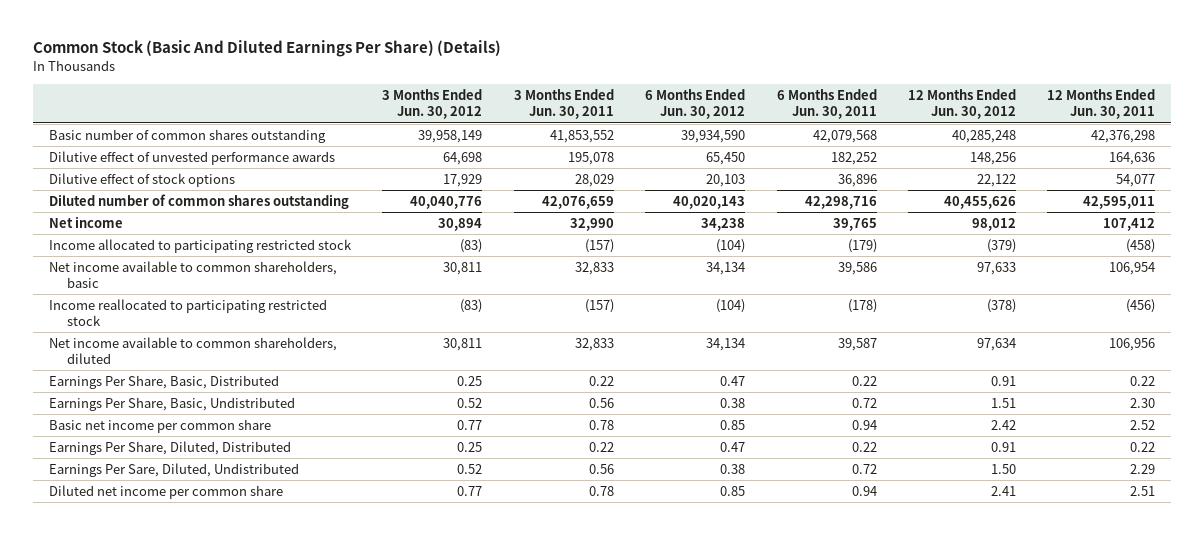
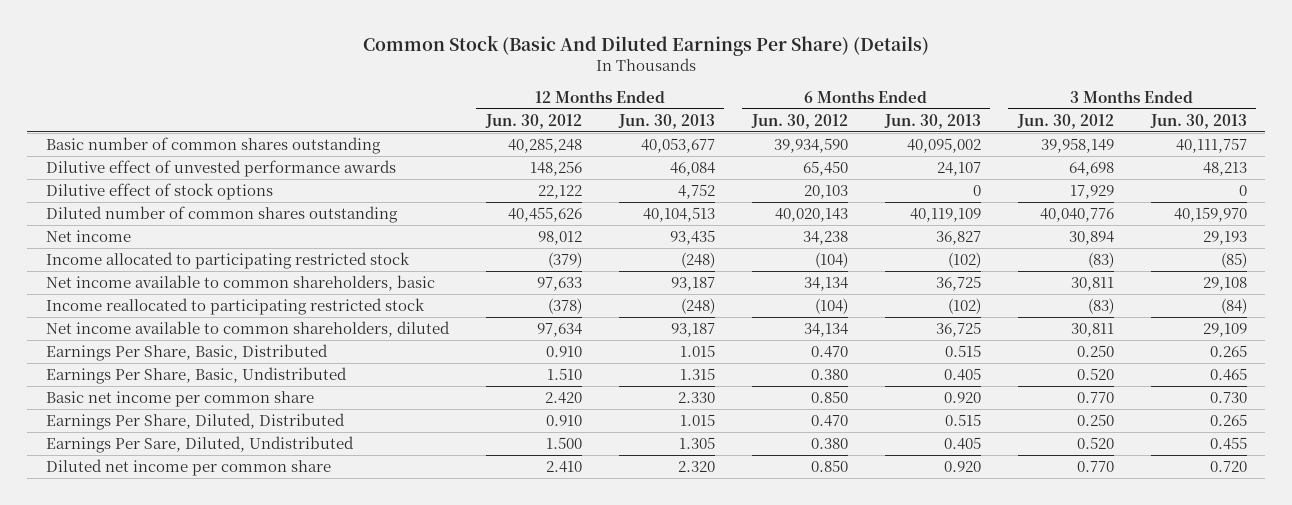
- | 3 Months Ended Jun. 30, 2012 | 3 Months Ended Jun. 30, 2011 | 6 Months Ended Jun. 30, 2012 | 6 Months Ended Jun. 30, 2011 | 12 Months Ended Jun. 30, 2012 | 12 Months Ended Jun. 30, 2011
+ | 12 Months Ended Jun. 30, 2012 | 12 Months Ended Jun. 30, 2013 | 6 Months Ended Jun. 30, 2012 | 6 Months Ended Jun. 30, 2013 | 3 Months Ended Jun. 30, 2012 | 3 Months Ended Jun. 30, 2013
- Earnings Per Share, Basic, Distributed | 0.25 | 0.22 | 0.47 | 0.22 | 0.91 | 0.22
- Earnings Per Share, Basic, Undistributed | 0.52 | 0.56 | 0.38 | 0.72 | 1.51 | 2.30
- Basic net income per common share | 0.77 | 0.78 | 0.85 | 0.94 | 2.42 | 2.52
- Earnings Per Share, Diluted, Distributed | 0.25 | 0.22 | 0.47 | 0.22 | 0.91 | 0.22
- Earnings Per Sare, Diluted, Undistributed | 0.52 | 0.56 | 0.38 | 0.72 | 1.50 | 2.29
- Diluted net income per common share | 0.77 | 0.78 | 0.85 | 0.94 | 2.41 | 2.51
+ Earnings Per Share, Basic, Distributed | 0.910 | 1.015 | 0.470 | 0.515 | 0.250 | 0.265
+ Earnings Per Share, Basic, Undistributed | 1.510 | 1.315 | 0.380 | 0.405 | 0.520 | 0.465
+ Basic net income per common share | 2.420 | 2.330 | 0.850 | 0.920 | 0.770 | 0.730
+ Earnings Per Share, Diluted, Distributed | 0.910 | 1.015 | 0.470 | 0.515 | 0.250 | 0.265
+ Earnings Per Sare, Diluted, Undistributed | 1.500 | 1.305 | 0.380 | 0.405 | 0.520 | 0.455
+ Diluted net income per common share | 2.410 | 2.320 | 0.850 | 0.920 | 0.770 | 0.720

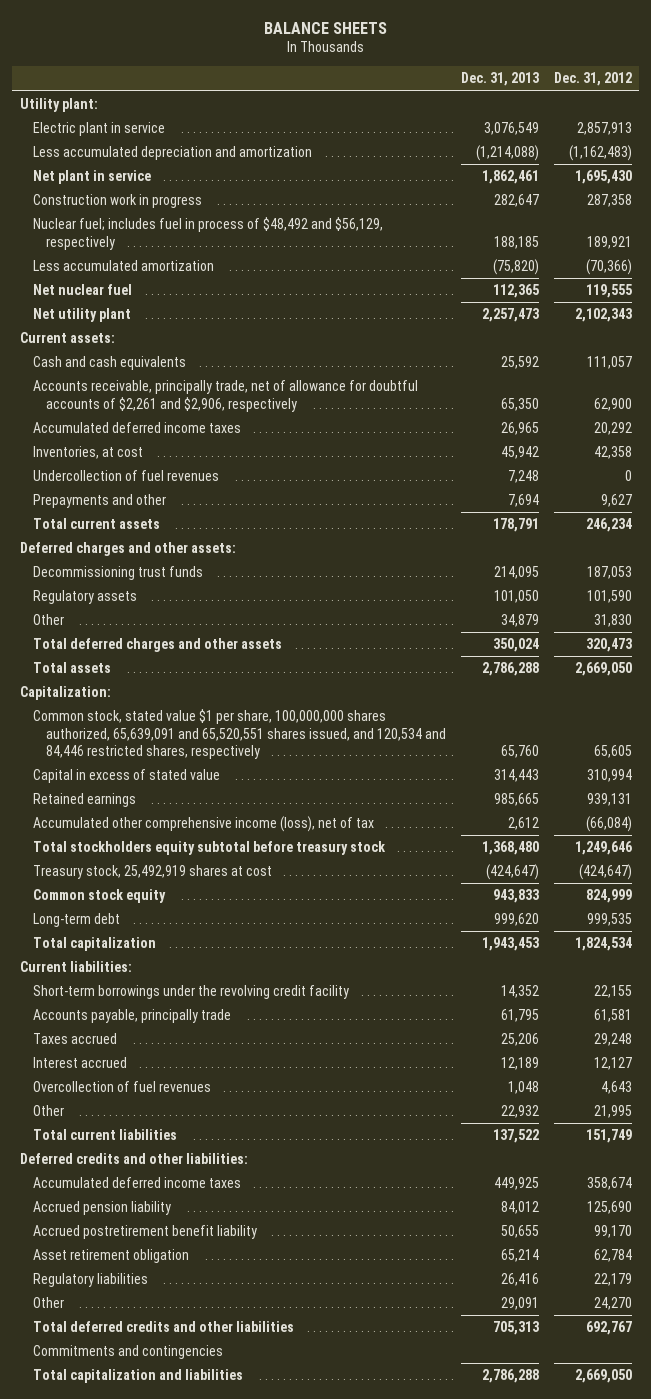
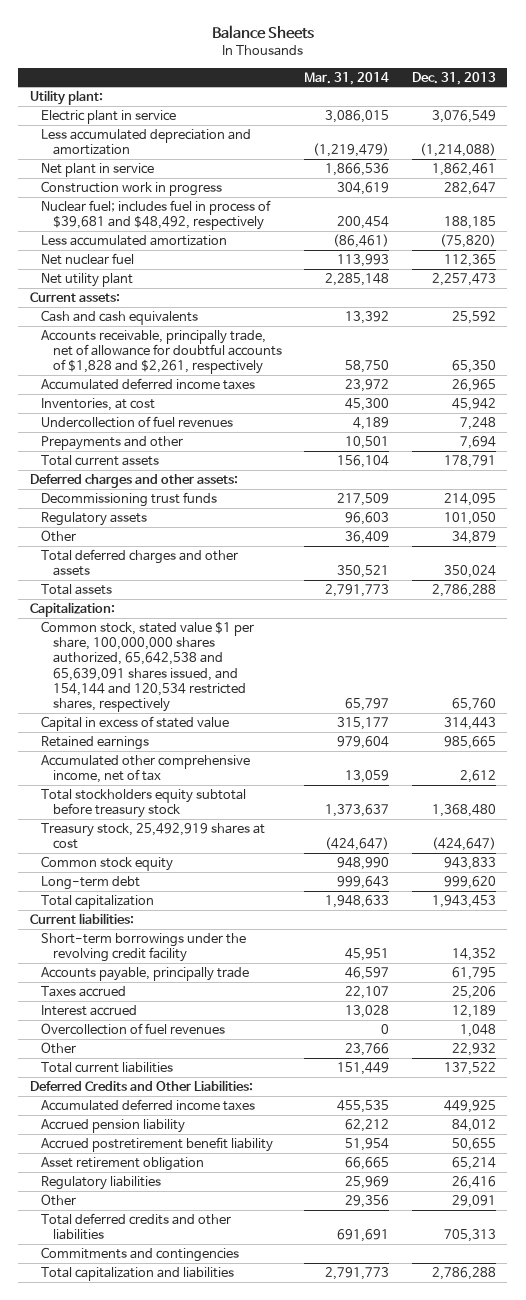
- BALANCE SHEETS
+ Balance Sheets
- | Dec. 31, 2013 | Dec. 31, 2012
+ | Mar. 31, 2014 | Dec. 31, 2013
- Nuclear fuel; includes fuel in process of $48,492 and $56,129, respectively | 188,185 | 189,921
+ Nuclear fuel; includes fuel in process of $39,681 and $48,492, respectively | 200,454 | 188,185
- Accounts receivable, principally trade, net of allowance for doubtful accounts of $2,261 and $2,906, respectively | 65,350 | 62,900
+ Accounts receivable, principally trade, net of allowance for doubtful accounts of $1,828 and $2,261, respectively | 58,750 | 65,350
- Common stock, stated value $1 per share, 100,000,000 shares authorized, 65,639,091 and 65,520,551 shares issued, and 120,534 and 84,446 restricted shares, respectively | 65,760 | 65,605
+ Common stock, stated value $1 per share, 100,000,000 shares authorized, 65,642,538 and 65,639,091 shares issued, and 154,144 and 120,534 restricted shares, respectively | 65,797 | 65,760
- Accumulated other comprehensive income (loss), net of tax | 2,612 | (66,084)
+ Accumulated other comprehensive income, net of tax | 13,059 | 2,612
- Deferred credits and other liabilities:
+ Deferred Credits and Other Liabilities:

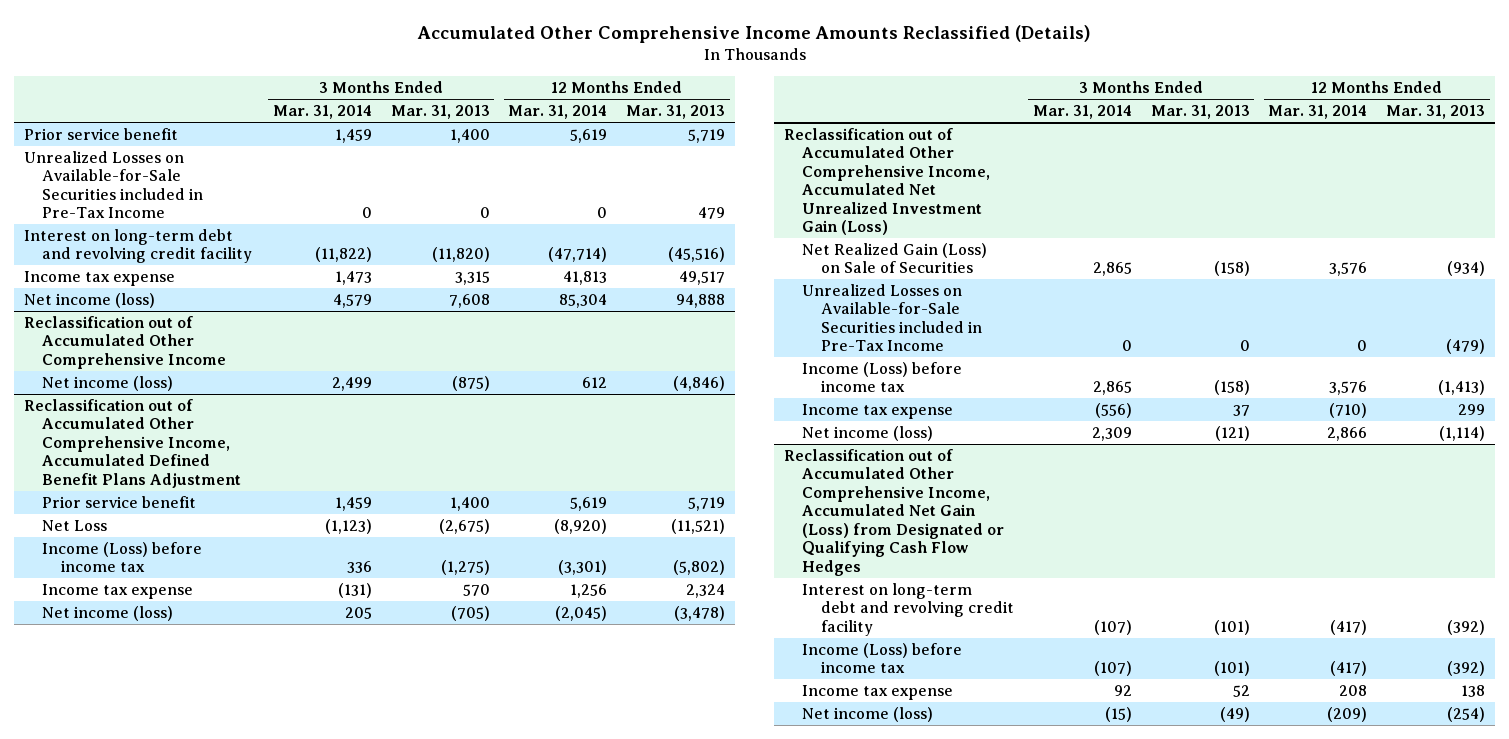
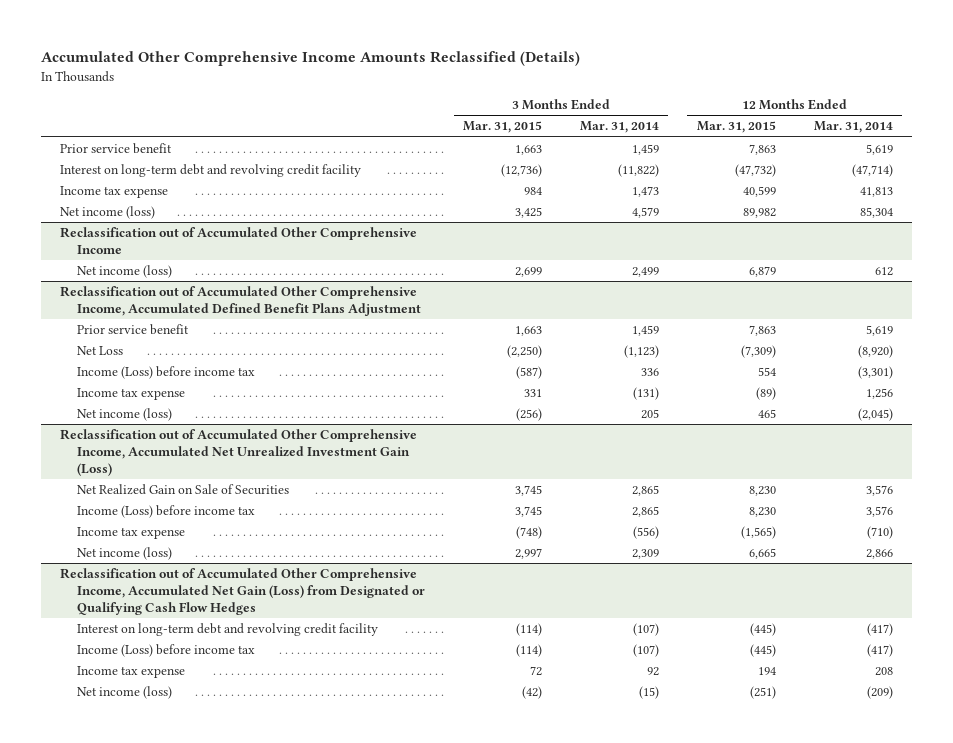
- | 3 Months Ended Mar. 31, 2014 | 3 Months Ended Mar. 31, 2013 | 12 Months Ended Mar. 31, 2014 | 12 Months Ended Mar. 31, 2013
+ | 3 Months Ended Mar. 31, 2015 | 3 Months Ended Mar. 31, 2014 | 12 Months Ended Mar. 31, 2015 | 12 Months Ended Mar. 31, 2014
- Unrealized Losses on Available-for-Sale Securities included in Pre-Tax Income | 0 | 0 | 0 | 479
@ Reclassification out of Accumulated Other Comprehensive Income, Accumulated Net Unrealized Investment Gain (Loss)
- Net Realized Gain (Loss) on Sale of Securities | 2,865 | (158) | 3,576 | (934)
- Unrealized Losses on Available-for-Sale Securities included in Pre-Tax Income | 0 | 0 | 0 | (479)
+ Net Realized Gain on Sale of Securities | 3,745 | 2,865 | 8,230 | 3,576

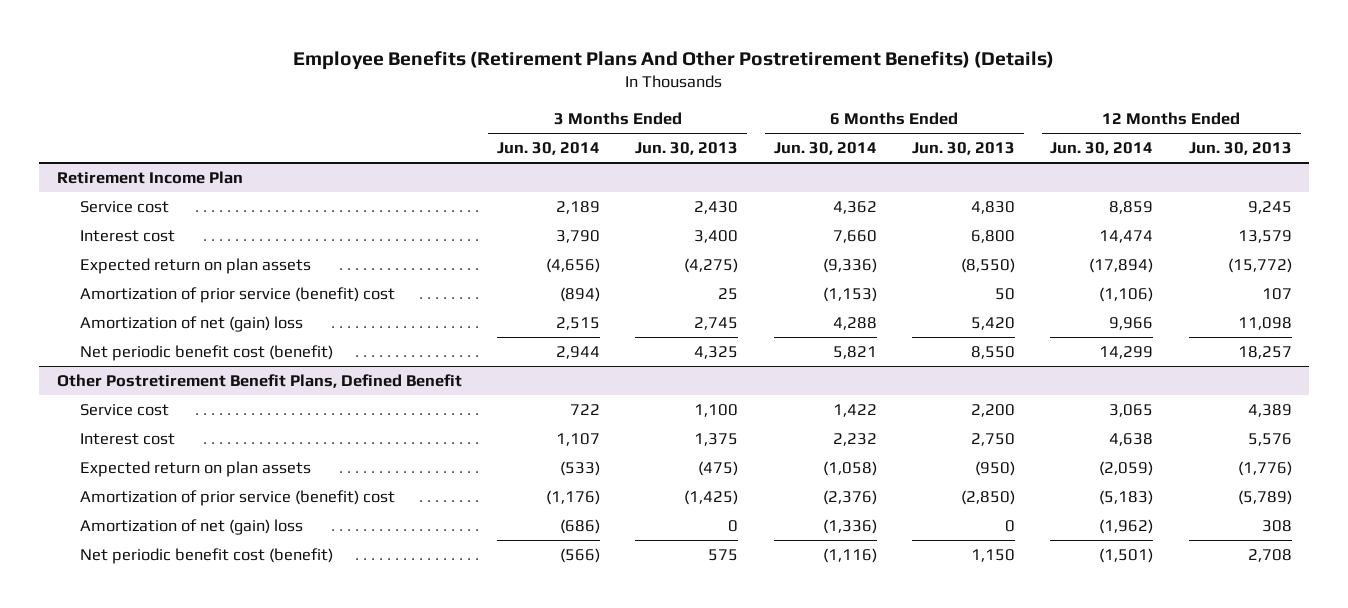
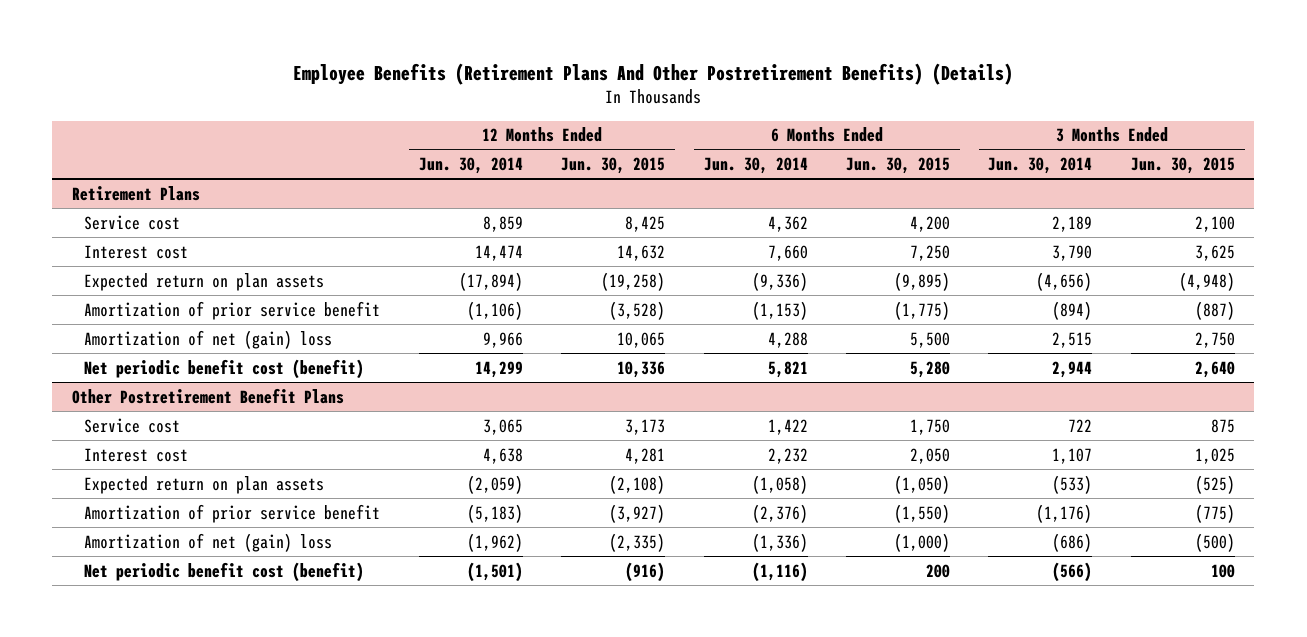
- | 3 Months Ended Jun. 30, 2014 | 3 Months Ended Jun. 30, 2013 | 6 Months Ended Jun. 30, 2014 | 6 Months Ended Jun. 30, 2013 | 12 Months Ended Jun. 30, 2014 | 12 Months Ended Jun. 30, 2013
+ | 12 Months Ended Jun. 30, 2014 | 12 Months Ended Jun. 30, 2015 | 6 Months Ended Jun. 30, 2014 | 6 Months Ended Jun. 30, 2015 | 3 Months Ended Jun. 30, 2014 | 3 Months Ended Jun. 30, 2015
- Retirement Income Plan
+ Retirement Plans
- Amortization of prior service (benefit) cost | (894) | 25 | (1,153) | 50 | (1,106) | 107
+ Amortization of prior service benefit | (1,106) | (3,528) | (1,153) | (1,775) | (894) | (887)
- Other Postretirement Benefit Plans, Defined Benefit
+ Other Postretirement Benefit Plans
- Amortization of prior service (benefit) cost | (1,176) | (1,425) | (2,376) | (2,850) | (5,183) | (5,789)
+ Amortization of prior service benefit | (5,183) | (3,927) | (2,376) | (1,550) | (1,176) | (775)

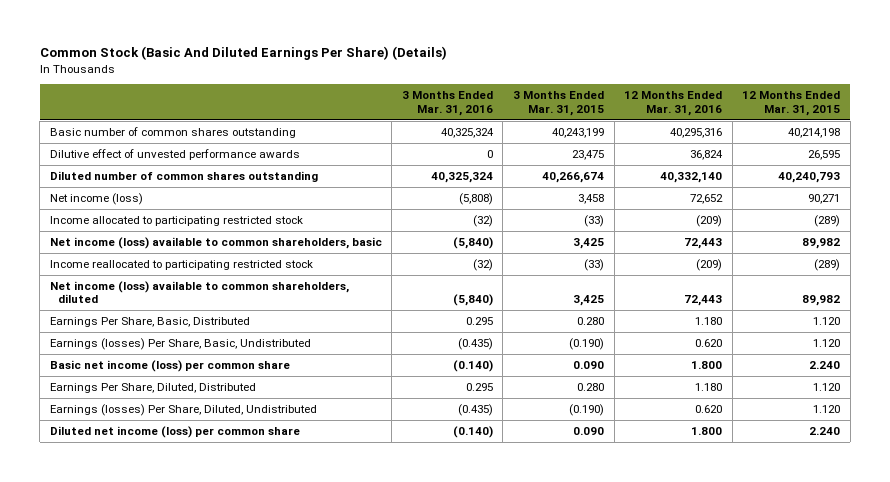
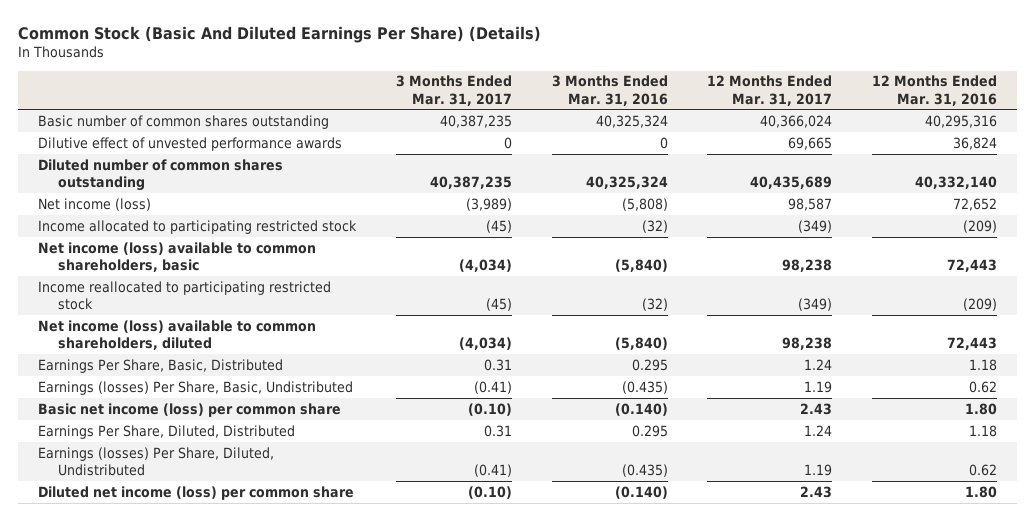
- | 3 Months Ended Mar. 31, 2016 | 3 Months Ended Mar. 31, 2015 | 12 Months Ended Mar. 31, 2016 | 12 Months Ended Mar. 31, 2015
+ | 3 Months Ended Mar. 31, 2017 | 3 Months Ended Mar. 31, 2016 | 12 Months Ended Mar. 31, 2017 | 12 Months Ended Mar. 31, 2016
- Earnings Per Share, Basic, Distributed | 0.295 | 0.280 | 1.180 | 1.120
- Earnings (losses) Per Share, Basic, Undistributed | (0.435) | (0.190) | 0.620 | 1.120
- Basic net income (loss) per common share | (0.140) | 0.090 | 1.800 | 2.240
- Earnings Per Share, Diluted, Distributed | 0.295 | 0.280 | 1.180 | 1.120
- Earnings (losses) Per Share, Diluted, Undistributed | (0.435) | (0.190) | 0.620 | 1.120
- Diluted net income (loss) per common share | (0.140) | 0.090 | 1.800 | 2.240
+ Earnings Per Share, Basic, Distributed | 0.31 | 0.295 | 1.24 | 1.18
+ Earnings (losses) Per Share, Basic, Undistributed | (0.41) | (0.435) | 1.19 | 0.62
+ Basic net income (loss) per common share | (0.10) | (0.140) | 2.43 | 1.80
+ Earnings Per Share, Diluted, Distributed | 0.31 | 0.295 | 1.24 | 1.18
+ Earnings (losses) Per Share, Diluted, Undistributed | (0.41) | (0.435) | 1.19 | 0.62
+ Diluted net income (loss) per common share | (0.10) | (0.140) | 2.43 | 1.80

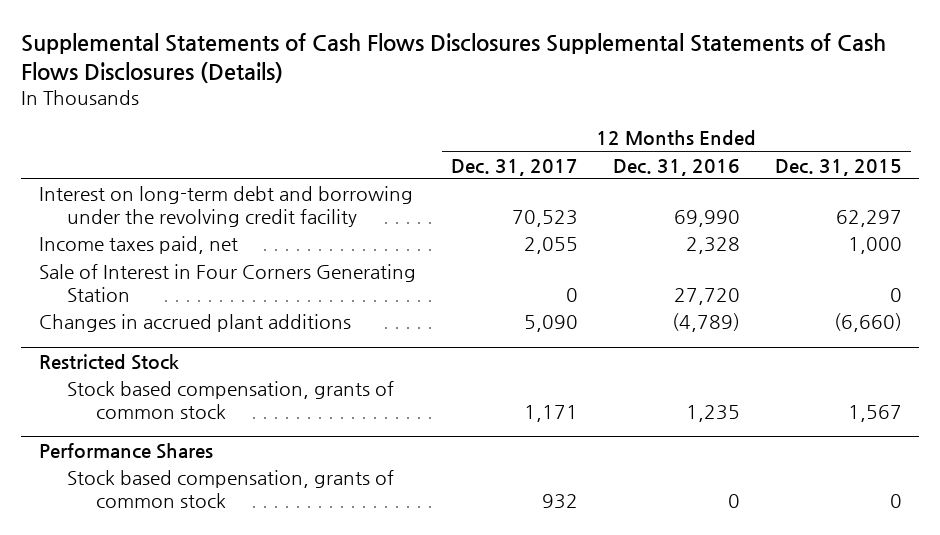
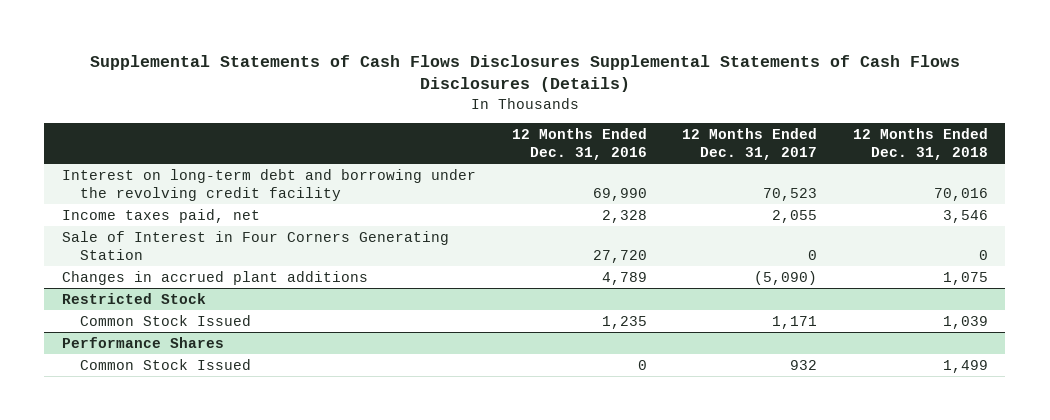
- | 12 Months Ended Dec. 31, 2017 | 12 Months Ended Dec. 31, 2016 | 12 Months Ended Dec. 31, 2015
+ | 12 Months Ended Dec. 31, 2016 | 12 Months Ended Dec. 31, 2017 | 12 Months Ended Dec. 31, 2018
- Changes in accrued plant additions | 5,090 | (4,789) | (6,660)
+ Changes in accrued plant additions | 4,789 | (5,090) | 1,075
@ Restricted Stock
- Stock based compensation, grants of common stock | 1,171 | 1,235 | 1,567
+ Common Stock Issued | 1,235 | 1,171 | 1,039
@ Performance Shares
- Stock based compensation, grants of common stock | 932 | 0 | 0
+ Common Stock Issued | 0 | 932 | 1,499

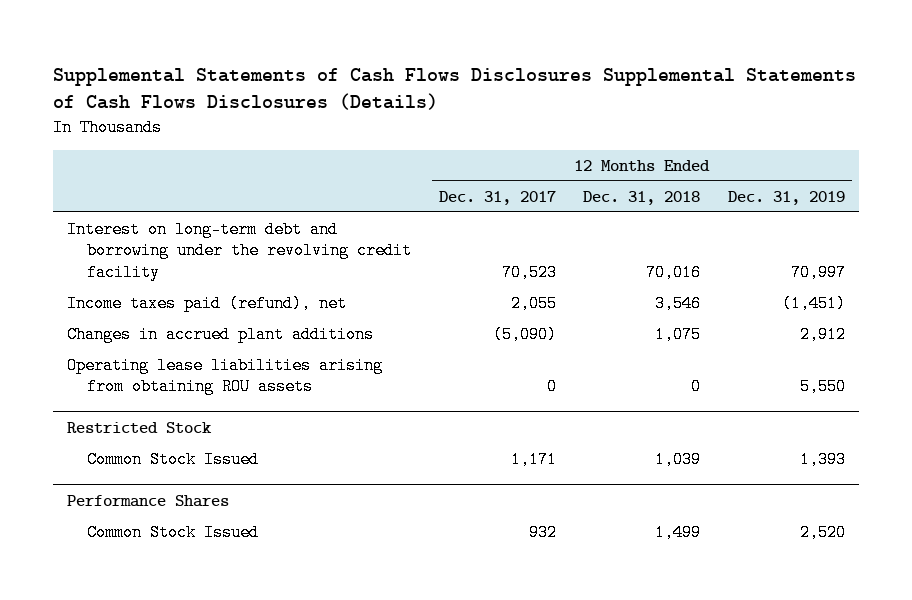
- | 12 Months Ended Dec. 31, 2016 | 12 Months Ended Dec. 31, 2017 | 12 Months Ended Dec. 31, 2018
+ | 12 Months Ended Dec. 31, 2017 | 12 Months Ended Dec. 31, 2018 | 12 Months Ended Dec. 31, 2019
- Income taxes paid, net | 2,328 | 2,055 | 3,546
- Sale of Interest in Four Corners Generating Station | 27,720 | 0 | 0
+ Income taxes paid (refund), net | 2,055 | 3,546 | (1,451)
+ Operating lease liabilities arising from obtaining ROU assets | 0 | 0 | 5,550

